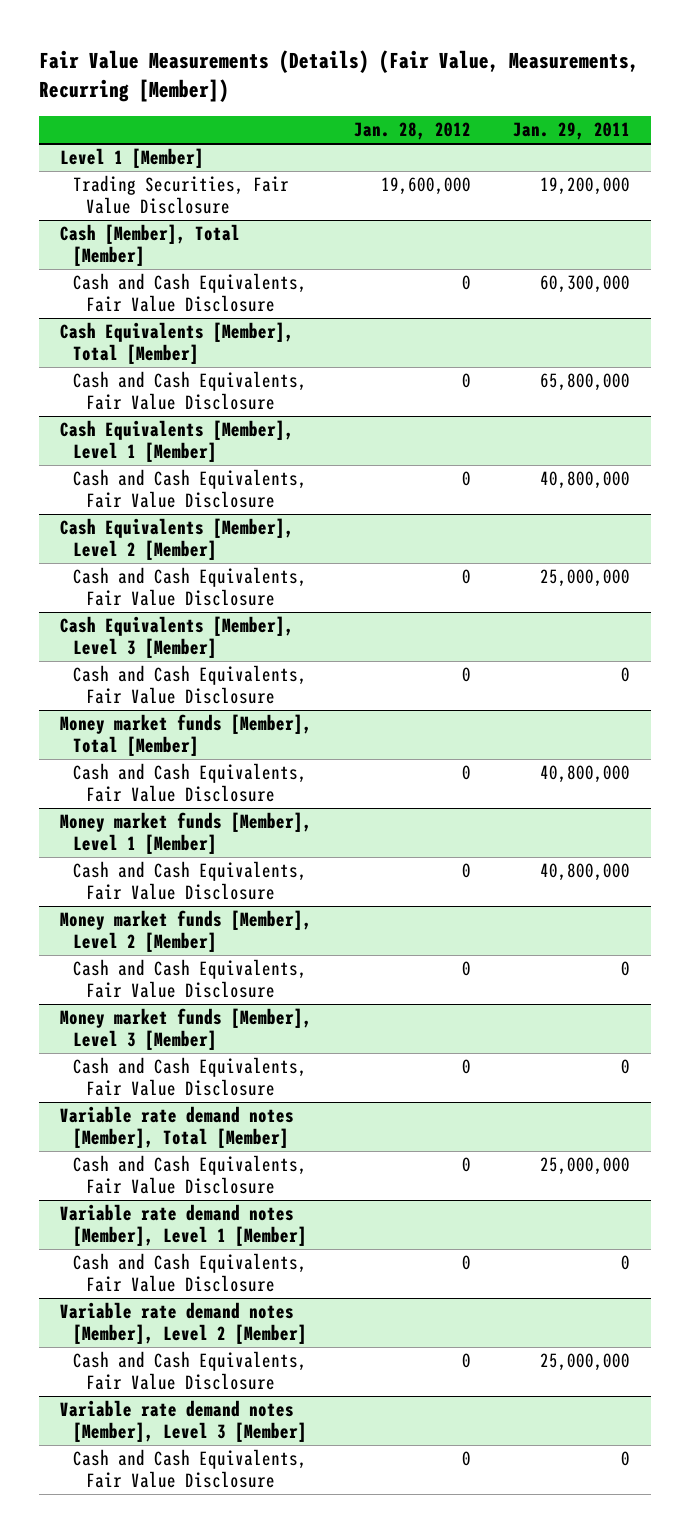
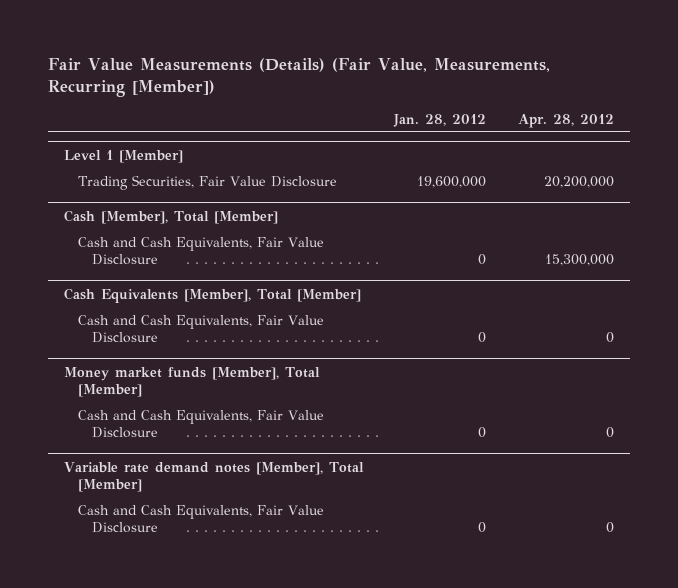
- | Jan. 28, 2012 | Jan. 29, 2011
+ | Jan. 28, 2012 | Apr. 28, 2012
- Cash Equivalents [Member], Level 1 [Member]
- Cash and Cash Equivalents, Fair Value Disclosure | 0 | 40,800,000
- Cash Equivalents [Member], Level 2 [Member]
- Cash and Cash Equivalents, Fair Value Disclosure | 0 | 25,000,000
- Cash Equivalents [Member], Level 3 [Member]
- Cash and Cash Equivalents, Fair Value Disclosure | 0 | 0
- Money market funds [Member], Level 1 [Member]
- Cash and Cash Equivalents, Fair Value Disclosure | 0 | 40,800,000
- Money market funds [Member], Level 2 [Member]
- Cash and Cash Equivalents, Fair Value Disclosure | 0 | 0
- Money market funds [Member], Level 3 [Member]
- Cash and Cash Equivalents, Fair Value Disclosure | 0 | 0
- Variable rate demand notes [Member], Level 1 [Member]
- Cash and Cash Equivalents, Fair Value Disclosure | 0 | 0
- Variable rate demand notes [Member], Level 2 [Member]
- Cash and Cash Equivalents, Fair Value Disclosure | 0 | 25,000,000
- Variable rate demand notes [Member], Level 3 [Member]
- Cash and Cash Equivalents, Fair Value Disclosure | 0 | 0

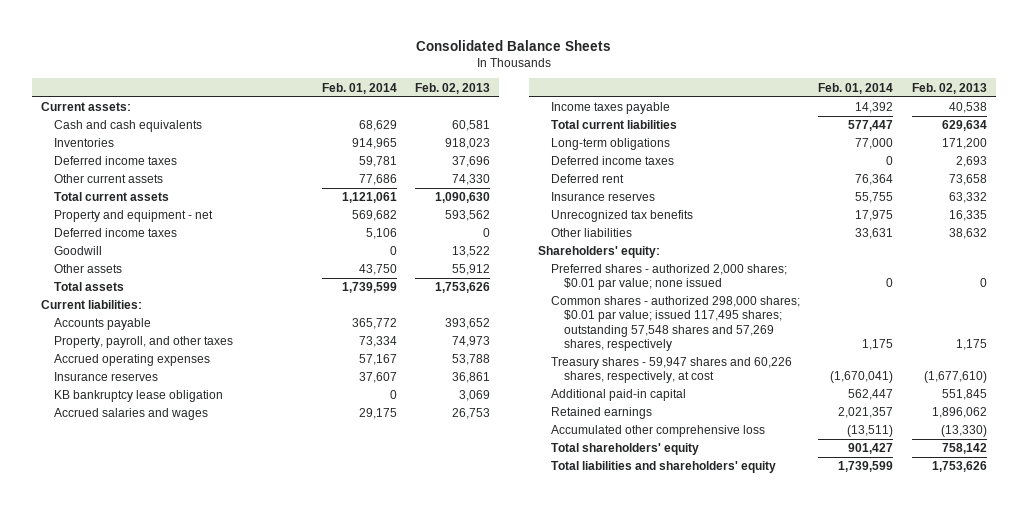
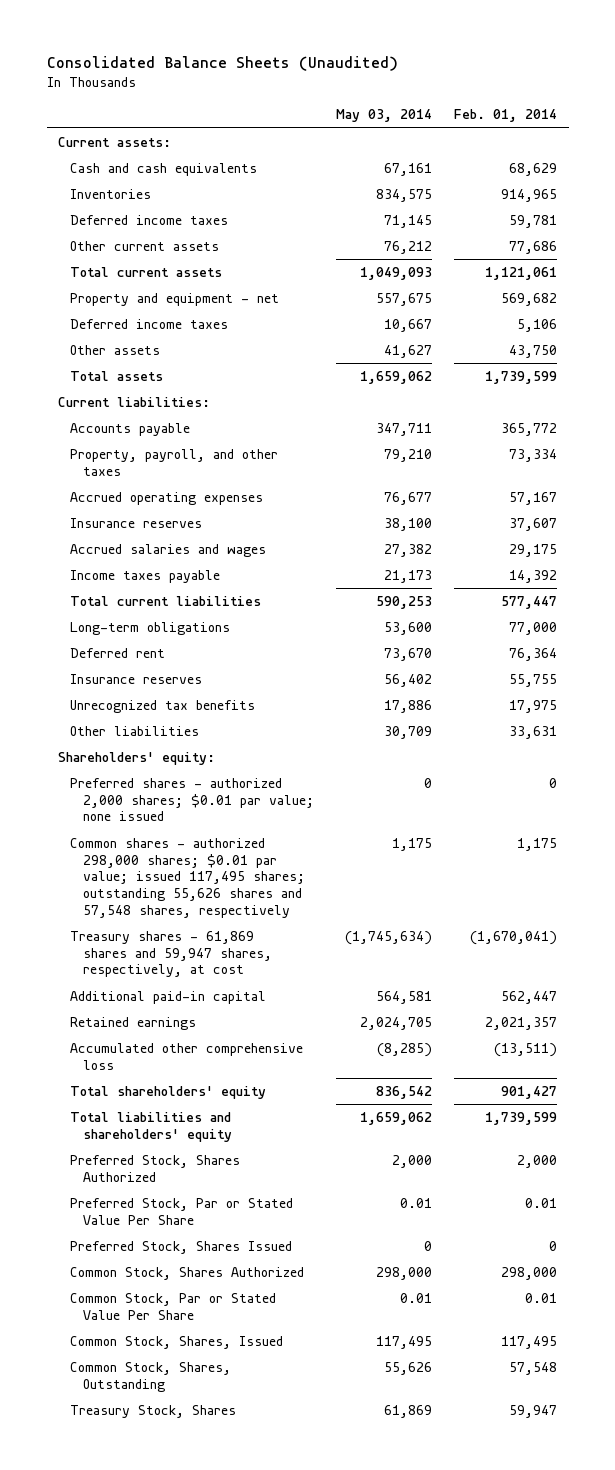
- Consolidated Balance Sheets
+ Consolidated Balance Sheets (Unaudited)
- | Feb. 01, 2014 | Feb. 02, 2013
+ | May 03, 2014 | Feb. 01, 2014
- Goodwill | 0 | 13,522
- KB bankruptcy lease obligation | 0 | 3,069
- Deferred income taxes | 0 | 2,693
- Common shares - authorized 298,000 shares; $0.01 par value; issued 117,495 shares; outstanding 57,548 shares and 57,269 shares, respectively | 1,175 | 1,175
- Treasury shares - 59,947 shares and 60,226 shares, respectively, at cost | (1,670,041) | (1,677,610)
+ Common shares - authorized 298,000 shares; $0.01 par value; issued 117,495 shares; outstanding 55,626 shares and 57,548 shares, respectively | 1,175 | 1,175
+ Treasury shares - 61,869 shares and 59,947 shares, respectively, at cost | (1,745,634) | (1,670,041)
+ Preferred Stock, Shares Authorized | 2,000 | 2,000
+ Preferred Stock, Par or Stated Value Per Share | 0.01 | 0.01
+ Preferred Stock, Shares Issued | 0 | 0
+ Common Stock, Shares Authorized | 298,000 | 298,000
+ Common Stock, Par or Stated Value Per Share | 0.01 | 0.01
+ Common Stock, Shares, Issued | 117,495 | 117,495
+ Common Stock, Shares, Outstanding | 55,626 | 57,548
+ Treasury Stock, Shares | 61,869 | 59,947

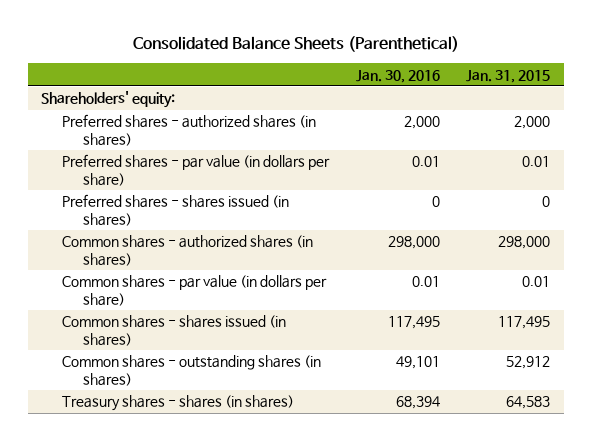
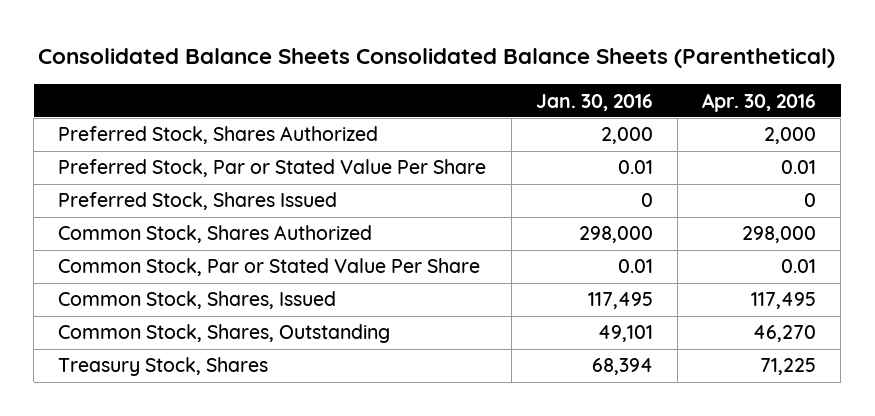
- Consolidated Balance Sheets (Parenthetical)
+ Consolidated Balance Sheets Consolidated Balance Sheets (Parenthetical)
- | Jan. 30, 2016 | Jan. 31, 2015
+ | Jan. 30, 2016 | Apr. 30, 2016
- Shareholders' equity:
- Preferred shares - authorized shares (in shares) | 2,000 | 2,000
- Preferred shares - par value (in dollars per share) | 0.01 | 0.01
- Preferred shares - shares issued (in shares) | 0 | 0
- Common shares - authorized shares (in shares) | 298,000 | 298,000
- Common shares - par value (in dollars per share) | 0.01 | 0.01
- Common shares - shares issued (in shares) | 117,495 | 117,495
- Common shares - outstanding shares (in shares) | 49,101 | 52,912
- Treasury shares - shares (in shares) | 68,394 | 64,583
+ Preferred Stock, Shares Authorized | 2,000 | 2,000
+ Preferred Stock, Par or Stated Value Per Share | 0.01 | 0.01
+ Preferred Stock, Shares Issued | 0 | 0
+ Common Stock, Shares Authorized | 298,000 | 298,000
+ Common Stock, Par or Stated Value Per Share | 0.01 | 0.01
+ Common Stock, Shares, Issued | 117,495 | 117,495
+ Common Stock, Shares, Outstanding | 49,101 | 46,270
+ Treasury Stock, Shares | 68,394 | 71,225

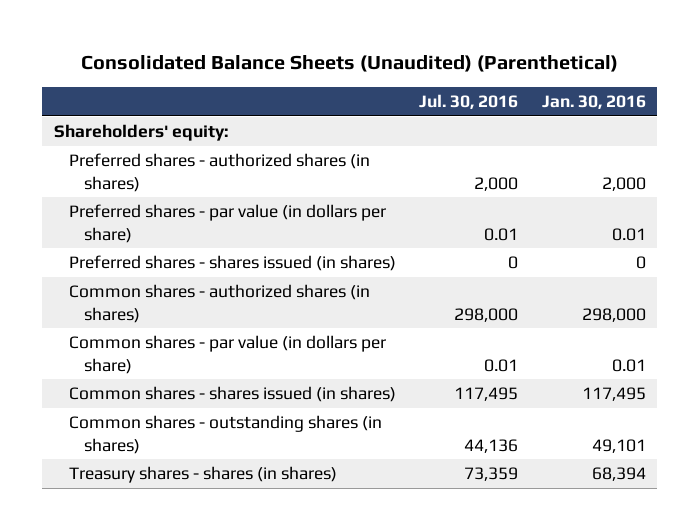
- Consolidated Balance Sheets Consolidated Balance Sheets (Parenthetical)
+ Consolidated Balance Sheets (Unaudited) (Parenthetical)
- | Jan. 30, 2016 | Apr. 30, 2016
+ | Jul. 30, 2016 | Jan. 30, 2016
- Preferred Stock, Shares Authorized | 2,000 | 2,000
- Preferred Stock, Par or Stated Value Per Share | 0.01 | 0.01
- Preferred Stock, Shares Issued | 0 | 0
- Common Stock, Shares Authorized | 298,000 | 298,000
- Common Stock, Par or Stated Value Per Share | 0.01 | 0.01
- Common Stock, Shares, Issued | 117,495 | 117,495
- Common Stock, Shares, Outstanding | 49,101 | 46,270
- Treasury Stock, Shares | 68,394 | 71,225
+ Shareholders' equity:
+ Preferred shares - authorized shares (in shares) | 2,000 | 2,000
+ Preferred shares - par value (in dollars per share) | 0.01 | 0.01
+ Preferred shares - shares issued (in shares) | 0 | 0
+ Common shares - authorized shares (in shares) | 298,000 | 298,000
+ Common shares - par value (in dollars per share) | 0.01 | 0.01
+ Common shares - shares issued (in shares) | 117,495 | 117,495
+ Common shares - outstanding shares (in shares) | 44,136 | 49,101
+ Treasury shares - shares (in shares) | 73,359 | 68,394

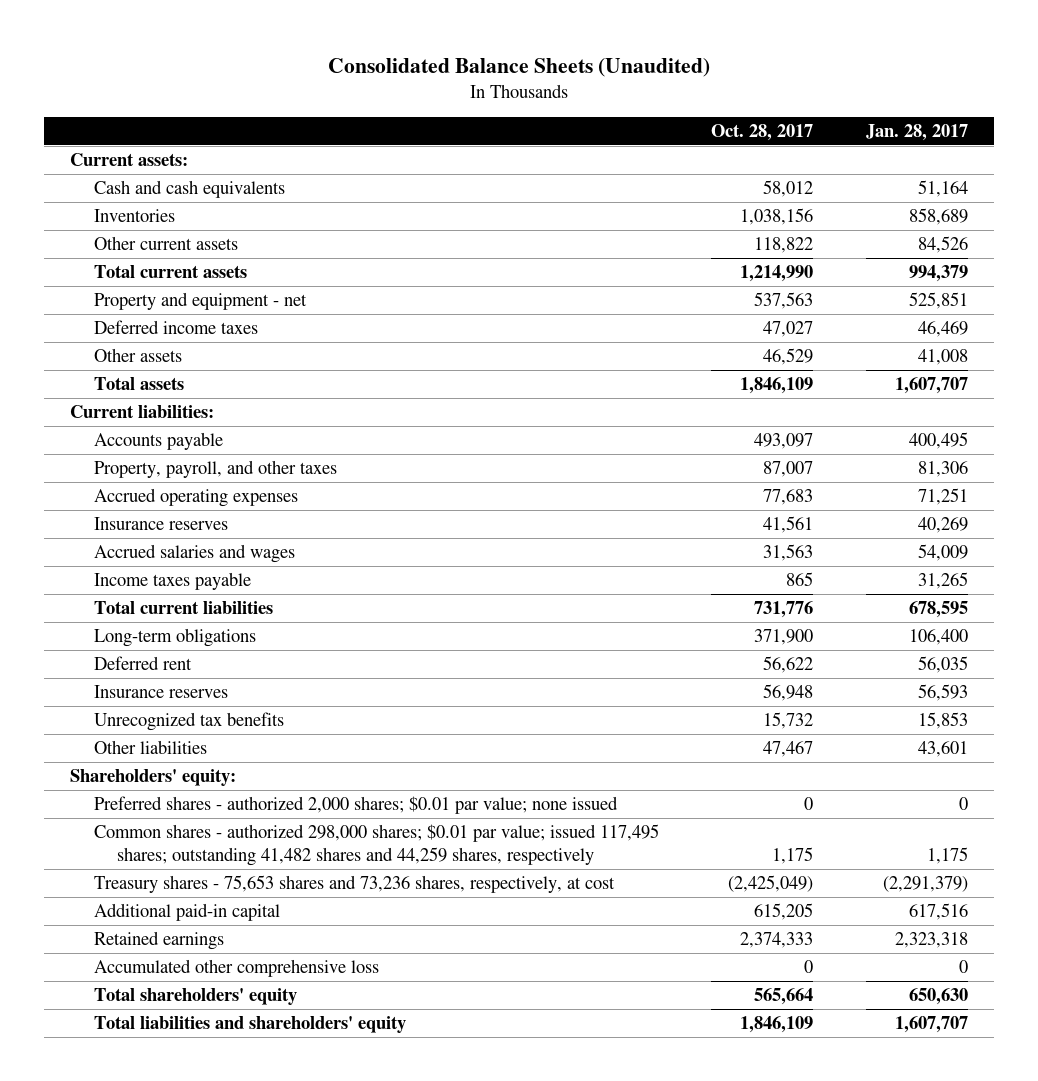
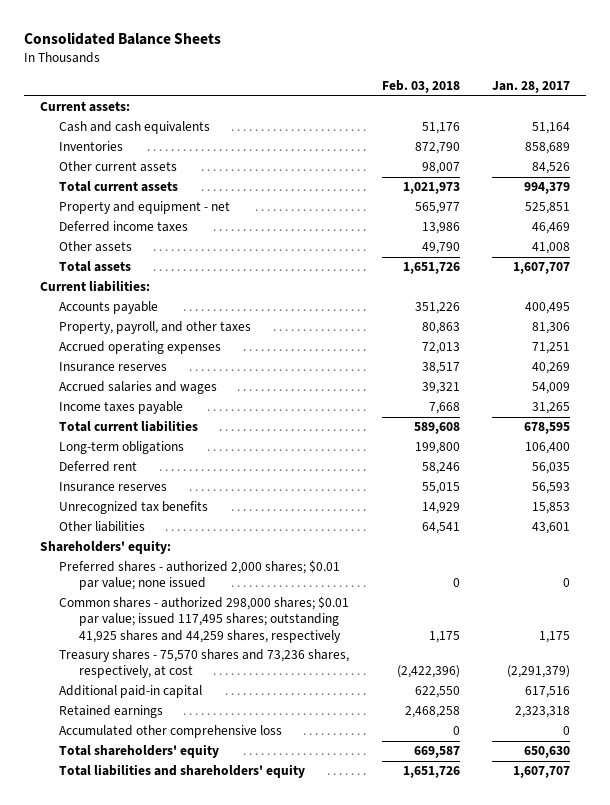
- Consolidated Balance Sheets (Unaudited)
+ Consolidated Balance Sheets
- | Oct. 28, 2017 | Jan. 28, 2017
+ | Feb. 03, 2018 | Jan. 28, 2017
- Common shares - authorized 298,000 shares; $0.01 par value; issued 117,495 shares; outstanding 41,482 shares and 44,259 shares, respectively | 1,175 | 1,175
- Treasury shares - 75,653 shares and 73,236 shares, respectively, at cost | (2,425,049) | (2,291,379)
+ Common shares - authorized 298,000 shares; $0.01 par value; issued 117,495 shares; outstanding 41,925 shares and 44,259 shares, respectively | 1,175 | 1,175
+ Treasury shares - 75,570 shares and 73,236 shares, respectively, at cost | (2,422,396) | (2,291,379)

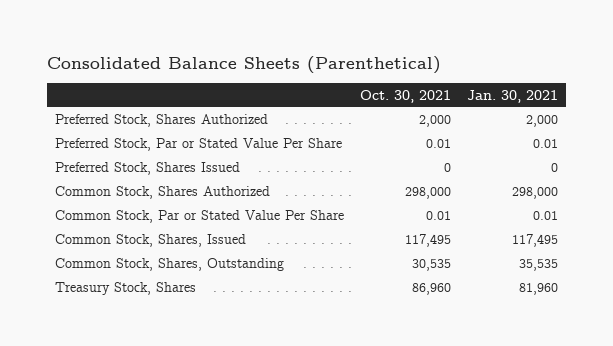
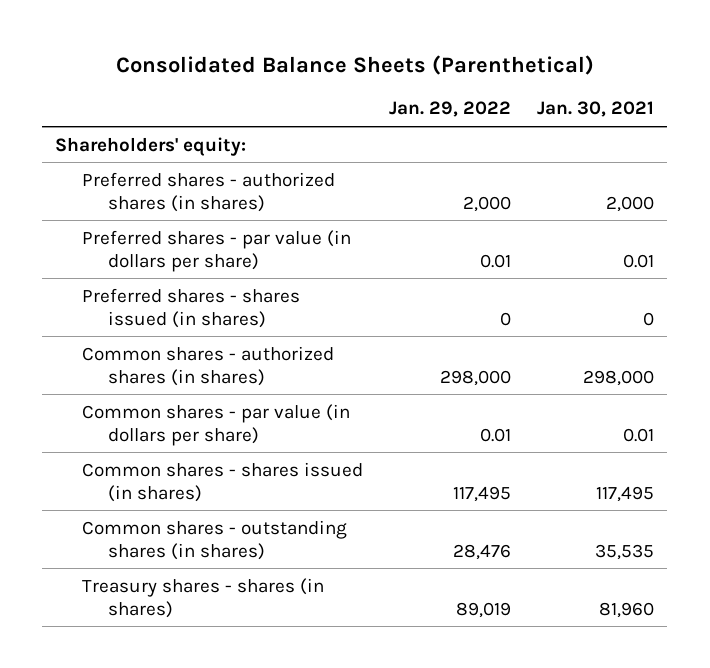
- | Oct. 30, 2021 | Jan. 30, 2021
+ | Jan. 29, 2022 | Jan. 30, 2021
- Preferred Stock, Shares Authorized | 2,000 | 2,000
- Preferred Stock, Par or Stated Value Per Share | 0.01 | 0.01
- Preferred Stock, Shares Issued | 0 | 0
- Common Stock, Shares Authorized | 298,000 | 298,000
- Common Stock, Par or Stated Value Per Share | 0.01 | 0.01
- Common Stock, Shares, Issued | 117,495 | 117,495
- Common Stock, Shares, Outstanding | 30,535 | 35,535
- Treasury Stock, Shares | 86,960 | 81,960
+ Shareholders' equity:
+ Preferred shares - authorized shares (in shares) | 2,000 | 2,000
+ Preferred shares - par value (in dollars per share) | 0.01 | 0.01
+ Preferred shares - shares issued (in shares) | 0 | 0
+ Common shares - authorized shares (in shares) | 298,000 | 298,000
+ Common shares - par value (in dollars per share) | 0.01 | 0.01
+ Common shares - shares issued (in shares) | 117,495 | 117,495
+ Common shares - outstanding shares (in shares) | 28,476 | 35,535
+ Treasury shares - shares (in shares) | 89,019 | 81,960

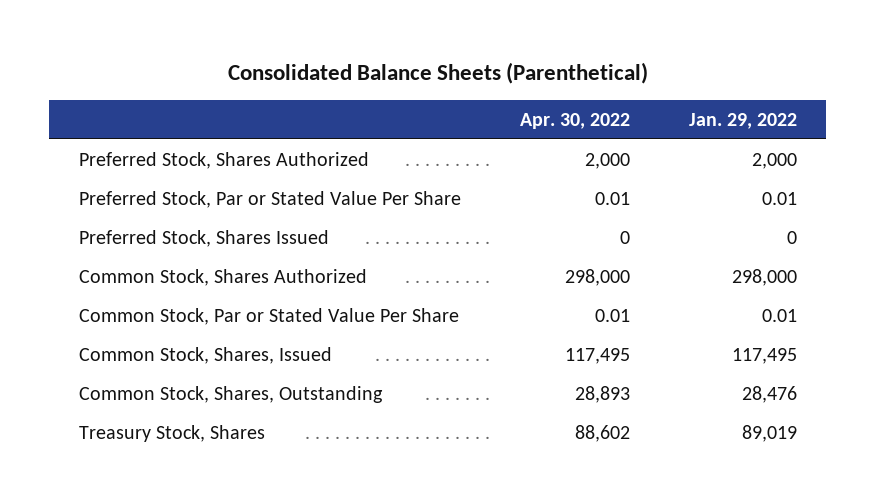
- | Jan. 29, 2022 | Jan. 30, 2021
+ | Apr. 30, 2022 | Jan. 29, 2022
- Shareholders' equity:
- Preferred shares - authorized shares (in shares) | 2,000 | 2,000
- Preferred shares - par value (in dollars per share) | 0.01 | 0.01
- Preferred shares - shares issued (in shares) | 0 | 0
- Common shares - authorized shares (in shares) | 298,000 | 298,000
- Common shares - par value (in dollars per share) | 0.01 | 0.01
- Common shares - shares issued (in shares) | 117,495 | 117,495
- Common shares - outstanding shares (in shares) | 28,476 | 35,535
- Treasury shares - shares (in shares) | 89,019 | 81,960
+ Preferred Stock, Shares Authorized | 2,000 | 2,000
+ Preferred Stock, Par or Stated Value Per Share | 0.01 | 0.01
+ Preferred Stock, Shares Issued | 0 | 0
+ Common Stock, Shares Authorized | 298,000 | 298,000
+ Common Stock, Par or Stated Value Per Share | 0.01 | 0.01
+ Common Stock, Shares, Issued | 117,495 | 117,495
+ Common Stock, Shares, Outstanding | 28,893 | 28,476
+ Treasury Stock, Shares | 88,602 | 89,019

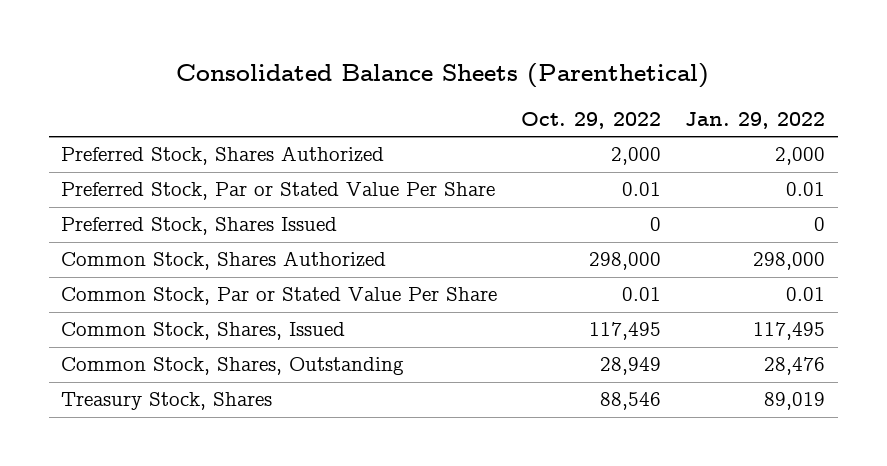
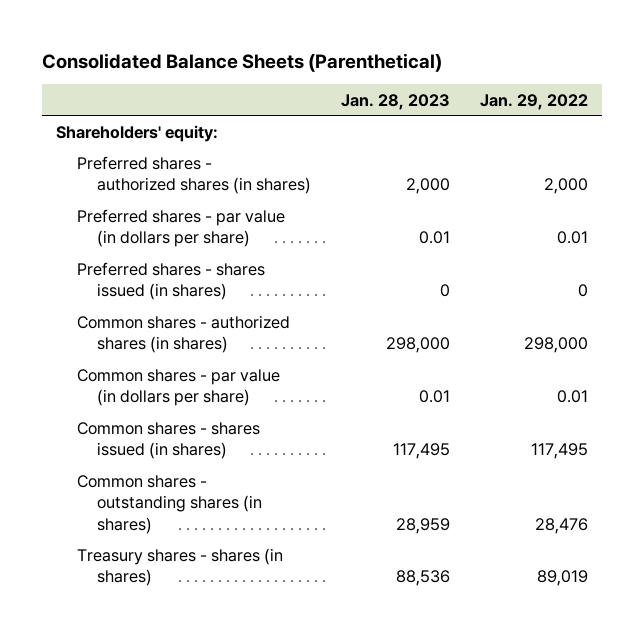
- | Oct. 29, 2022 | Jan. 29, 2022
+ | Jan. 28, 2023 | Jan. 29, 2022
- Preferred Stock, Shares Authorized | 2,000 | 2,000
- Preferred Stock, Par or Stated Value Per Share | 0.01 | 0.01
- Preferred Stock, Shares Issued | 0 | 0
- Common Stock, Shares Authorized | 298,000 | 298,000
- Common Stock, Par or Stated Value Per Share | 0.01 | 0.01
- Common Stock, Shares, Issued | 117,495 | 117,495
- Common Stock, Shares, Outstanding | 28,949 | 28,476
- Treasury Stock, Shares | 88,546 | 89,019
+ Shareholders' equity:
+ Preferred shares - authorized shares (in shares) | 2,000 | 2,000
+ Preferred shares - par value (in dollars per share) | 0.01 | 0.01
+ Preferred shares - shares issued (in shares) | 0 | 0
+ Common shares - authorized shares (in shares) | 298,000 | 298,000
+ Common shares - par value (in dollars per share) | 0.01 | 0.01
+ Common shares - shares issued (in shares) | 117,495 | 117,495
+ Common shares - outstanding shares (in shares) | 28,959 | 28,476
+ Treasury shares - shares (in shares) | 88,536 | 89,019

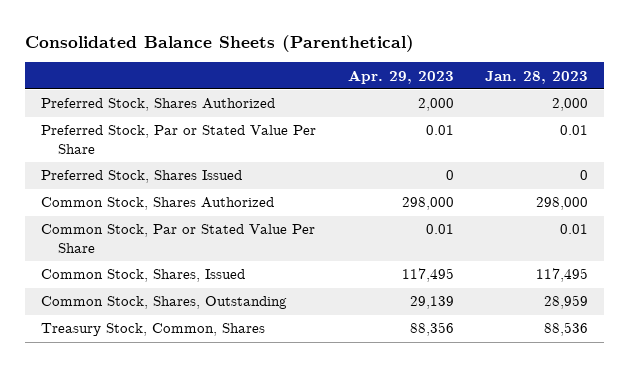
- | Jan. 28, 2023 | Jan. 29, 2022
+ | Apr. 29, 2023 | Jan. 28, 2023
- Shareholders' equity:
- Preferred shares - authorized shares (in shares) | 2,000 | 2,000
- Preferred shares - par value (in dollars per share) | 0.01 | 0.01
- Preferred shares - shares issued (in shares) | 0 | 0
- Common shares - authorized shares (in shares) | 298,000 | 298,000
- Common shares - par value (in dollars per share) | 0.01 | 0.01
- Common shares - shares issued (in shares) | 117,495 | 117,495
- Common shares - outstanding shares (in shares) | 28,959 | 28,476
- Treasury shares - shares (in shares) | 88,536 | 89,019
+ Preferred Stock, Shares Authorized | 2,000 | 2,000
+ Preferred Stock, Par or Stated Value Per Share | 0.01 | 0.01
+ Preferred Stock, Shares Issued | 0 | 0
+ Common Stock, Shares Authorized | 298,000 | 298,000
+ Common Stock, Par or Stated Value Per Share | 0.01 | 0.01
+ Common Stock, Shares, Issued | 117,495 | 117,495
+ Common Stock, Shares, Outstanding | 29,139 | 28,959
+ Treasury Stock, Common, Shares | 88,356 | 88,536

